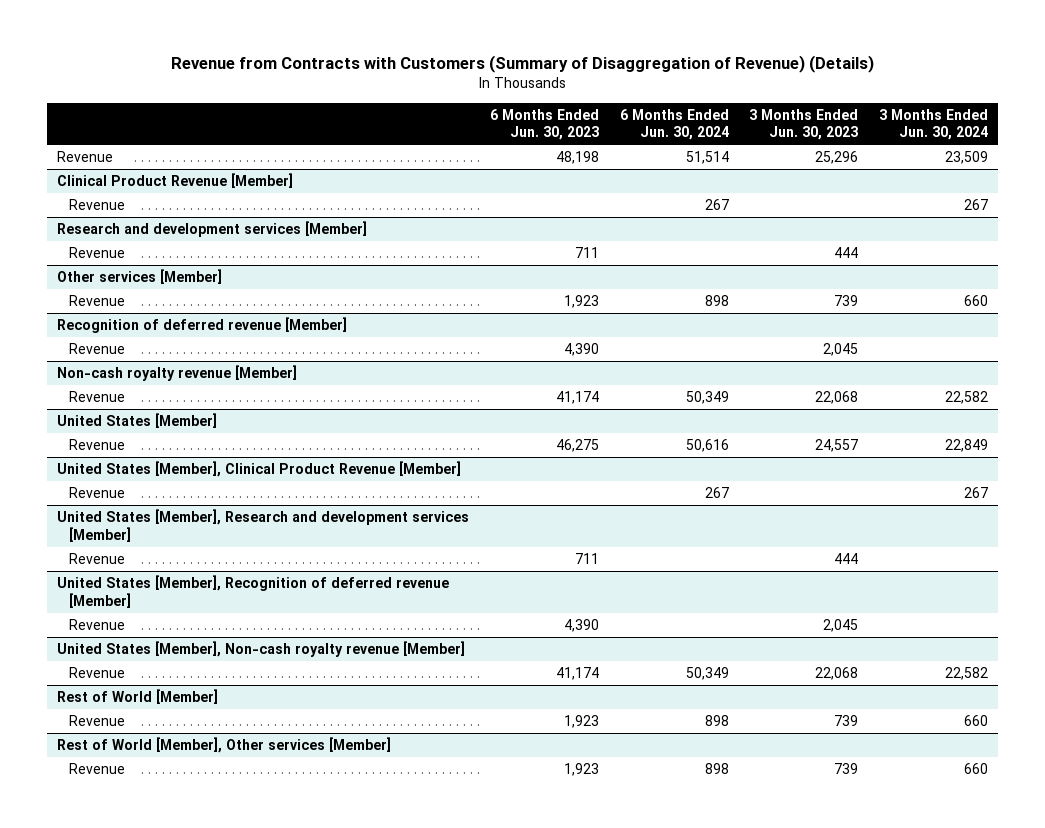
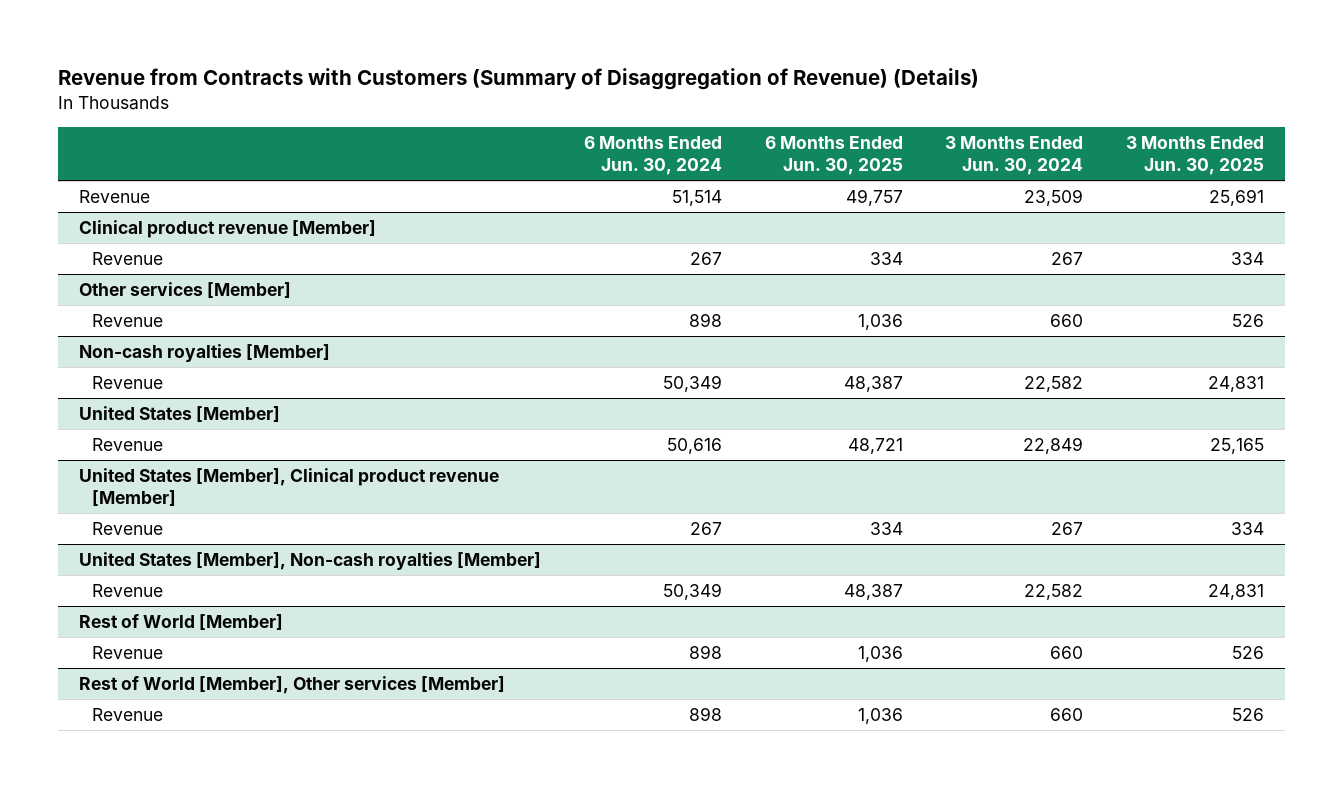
- | 6 Months Ended Jun. 30, 2023 | 6 Months Ended Jun. 30, 2024 | 3 Months Ended Jun. 30, 2023 | 3 Months Ended Jun. 30, 2024
+ | 6 Months Ended Jun. 30, 2024 | 6 Months Ended Jun. 30, 2025 | 3 Months Ended Jun. 30, 2024 | 3 Months Ended Jun. 30, 2025
- Clinical Product Revenue [Member]
+ Clinical product revenue [Member]
- Research and development services [Member]
- Revenue | 711 | | 444 |
- Recognition of deferred revenue [Member]
- Revenue | 4,390 | | 2,045 |
- Non-cash royalty revenue [Member]
+ Non-cash royalties [Member]
- United States [Member], Clinical Product Revenue [Member]
+ United States [Member], Clinical product revenue [Member]
- United States [Member], Research and development services [Member]
- Revenue | 711 | | 444 |
- United States [Member], Recognition of deferred revenue [Member]
- Revenue | 4,390 | | 2,045 |
- United States [Member], Non-cash royalty revenue [Member]
+ United States [Member], Non-cash royalties [Member]

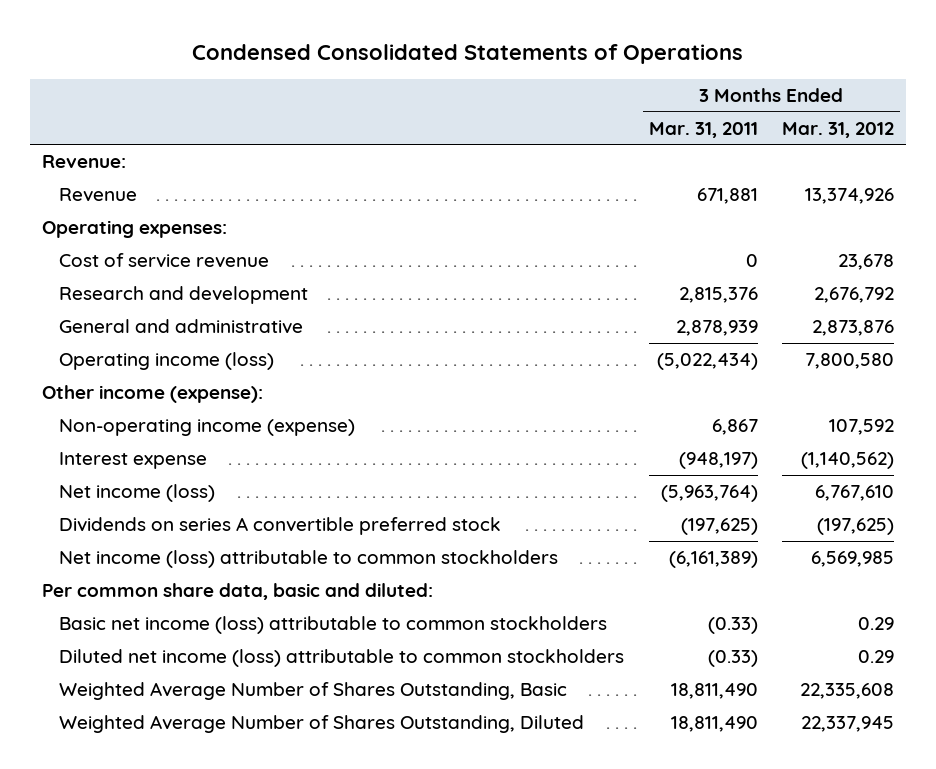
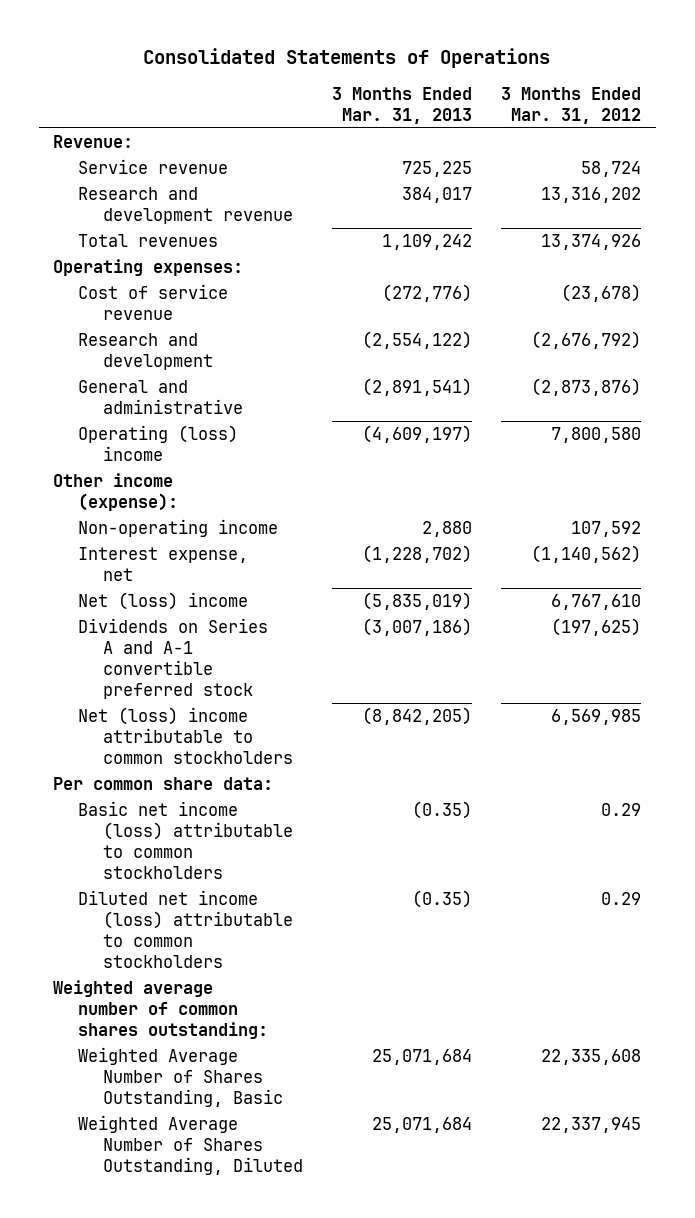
- Condensed Consolidated Statements of Operations
+ Consolidated Statements of Operations
- | 3 Months Ended Mar. 31, 2011 | 3 Months Ended Mar. 31, 2012
+ | 3 Months Ended Mar. 31, 2013 | 3 Months Ended Mar. 31, 2012
- Revenue | 671,881 | 13,374,926
+ Service revenue | 725,225 | 58,724
+ Research and development revenue | 384,017 | 13,316,202
+ Total revenues | 1,109,242 | 13,374,926
- Cost of service revenue | 0 | 23,678
- Research and development | 2,815,376 | 2,676,792
- General and administrative | 2,878,939 | 2,873,876
- Operating income (loss) | (5,022,434) | 7,800,580
+ Cost of service revenue | (272,776) | (23,678)
+ Research and development | (2,554,122) | (2,676,792)
+ General and administrative | (2,891,541) | (2,873,876)
+ Operating (loss) income | (4,609,197) | 7,800,580
- Non-operating income (expense) | 6,867 | 107,592
- Interest expense | (948,197) | (1,140,562)
- Net income (loss) | (5,963,764) | 6,767,610
- Dividends on series A convertible preferred stock | (197,625) | (197,625)
- Net income (loss) attributable to common stockholders | (6,161,389) | 6,569,985
- Per common share data, basic and diluted:
+ Non-operating income | 2,880 | 107,592
+ Interest expense, net | (1,228,702) | (1,140,562)
+ Net (loss) income | (5,835,019) | 6,767,610
+ Dividends on Series A and A-1 convertible preferred stock | (3,007,186) | (197,625)
+ Net (loss) income attributable to common stockholders | (8,842,205) | 6,569,985
+ Per common share data:
+ Weighted average number of common shares outstanding:

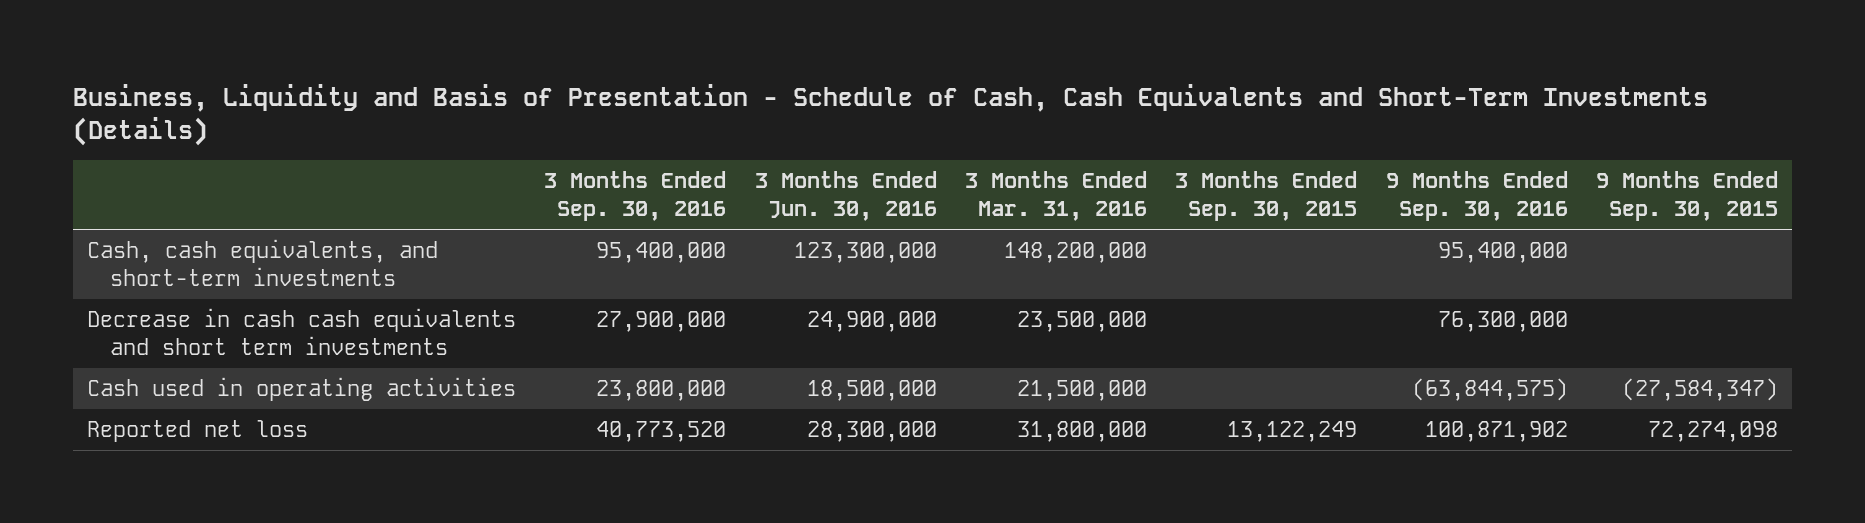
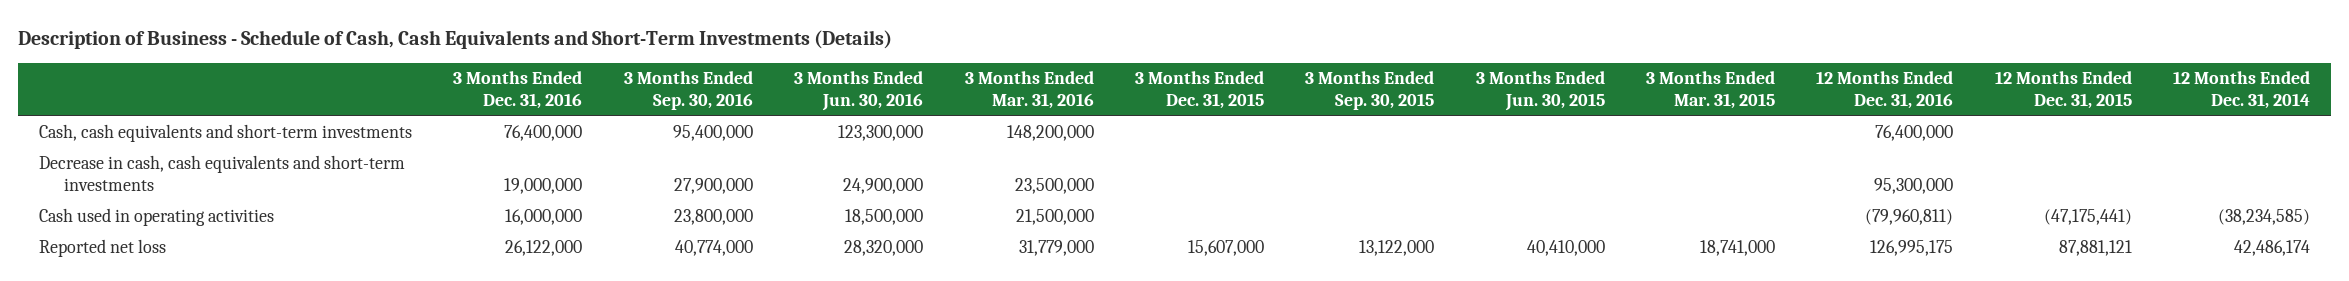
- Business, Liquidity and Basis of Presentation - Schedule of Cash, Cash Equivalents and Short-Term Investments (Details)
+ Description of Business - Schedule of Cash, Cash Equivalents and Short-Term Investments (Details)
- | 3 Months Ended Sep. 30, 2016 | 3 Months Ended Jun. 30, 2016 | 3 Months Ended Mar. 31, 2016 | 3 Months Ended Sep. 30, 2015 | 9 Months Ended Sep. 30, 2016 | 9 Months Ended Sep. 30, 2015
+ | 3 Months Ended Dec. 31, 2016 | 3 Months Ended Sep. 30, 2016 | 3 Months Ended Jun. 30, 2016 | 3 Months Ended Mar. 31, 2016 | 3 Months Ended Dec. 31, 2015 | 3 Months Ended Sep. 30, 2015 | 3 Months Ended Jun. 30, 2015 | 3 Months Ended Mar. 31, 2015 | 12 Months Ended Dec. 31, 2016 | 12 Months Ended Dec. 31, 2015 | 12 Months Ended Dec. 31, 2014
- Cash, cash equivalents, and short-term investments | 95,400,000 | 123,300,000 | 148,200,000 | | 95,400,000 |
- Decrease in cash cash equivalents and short term investments | 27,900,000 | 24,900,000 | 23,500,000 | | 76,300,000 |
+ Cash, cash equivalents and short-term investments | 76,400,000 | 95,400,000 | 123,300,000 | 148,200,000 | | | | | 76,400,000 | |
+ Decrease in cash, cash equivalents and short-term investments | 19,000,000 | 27,900,000 | 24,900,000 | 23,500,000 | | | | | 95,300,000 | |
- Reported net loss | 40,773,520 | 28,300,000 | 31,800,000 | 13,122,249 | 100,871,902 | 72,274,098
+ Reported net loss | 26,122,000 | 40,774,000 | 28,320,000 | 31,779,000 | 15,607,000 | 13,122,000 | 40,410,000 | 18,741,000 | 126,995,175 | 87,881,121 | 42,486,174

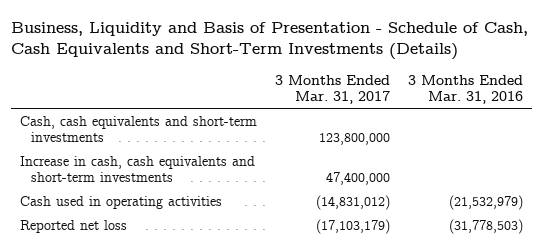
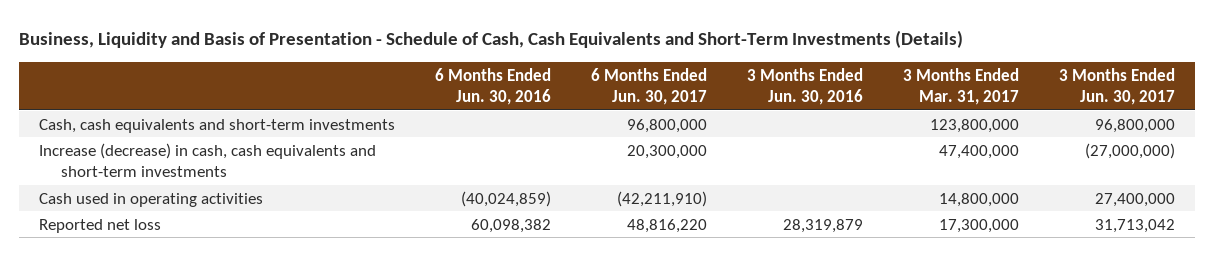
- | 3 Months Ended Mar. 31, 2017 | 3 Months Ended Mar. 31, 2016
+ | 6 Months Ended Jun. 30, 2016 | 6 Months Ended Jun. 30, 2017 | 3 Months Ended Jun. 30, 2016 | 3 Months Ended Mar. 31, 2017 | 3 Months Ended Jun. 30, 2017
- Increase in cash, cash equivalents and short-term investments | 47,400,000 |
- Cash used in operating activities | (14,831,012) | (21,532,979)
- Reported net loss | (17,103,179) | (31,778,503)
+ Increase (decrease) in cash, cash equivalents and short-term investments | | 20,300,000 | | 47,400,000 | (27,000,000)
+ Cash used in operating activities | (40,024,859) | (42,211,910) | | 14,800,000 | 27,400,000
+ Reported net loss | 60,098,382 | 48,816,220 | 28,319,879 | 17,300,000 | 31,713,042

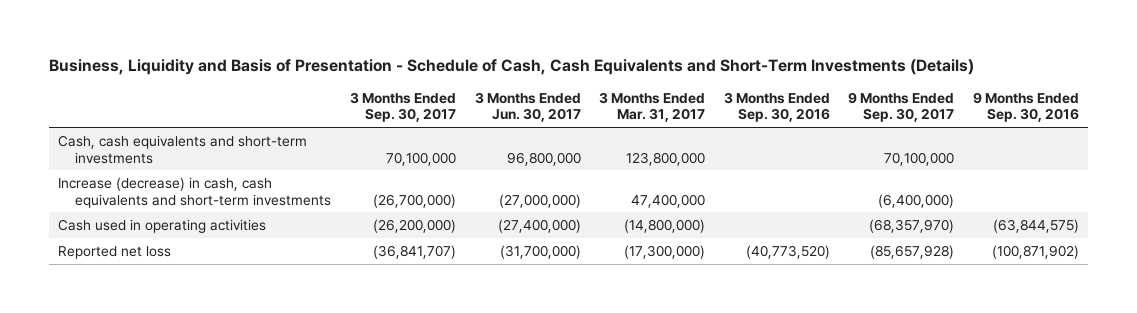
- | 6 Months Ended Jun. 30, 2016 | 6 Months Ended Jun. 30, 2017 | 3 Months Ended Jun. 30, 2016 | 3 Months Ended Mar. 31, 2017 | 3 Months Ended Jun. 30, 2017
+ | 3 Months Ended Sep. 30, 2017 | 3 Months Ended Jun. 30, 2017 | 3 Months Ended Mar. 31, 2017 | 3 Months Ended Sep. 30, 2016 | 9 Months Ended Sep. 30, 2017 | 9 Months Ended Sep. 30, 2016
- Cash used in operating activities | (40,024,859) | (42,211,910) | | 14,800,000 | 27,400,000
- Reported net loss | 60,098,382 | 48,816,220 | 28,319,879 | 17,300,000 | 31,713,042
+ Cash used in operating activities | (26,200,000) | (27,400,000) | (14,800,000) | | (68,357,970) | (63,844,575)
+ Reported net loss | (36,841,707) | (31,700,000) | (17,300,000) | (40,773,520) | (85,657,928) | (100,871,902)

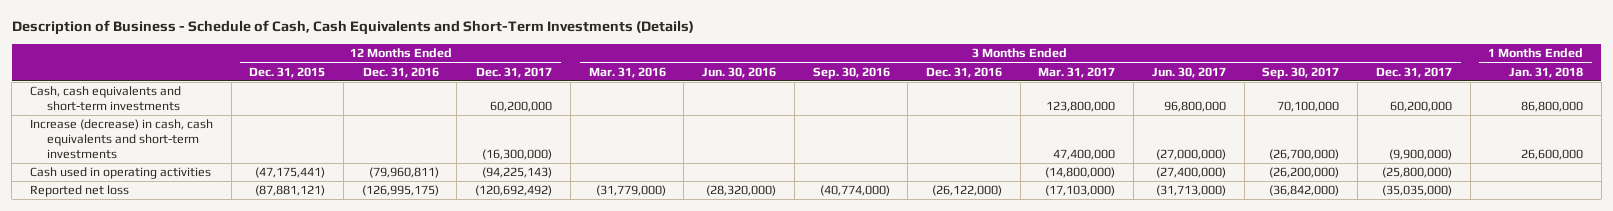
- Business, Liquidity and Basis of Presentation - Schedule of Cash, Cash Equivalents and Short-Term Investments (Details)
+ Description of Business - Schedule of Cash, Cash Equivalents and Short-Term Investments (Details)
- | 3 Months Ended Sep. 30, 2017 | 3 Months Ended Jun. 30, 2017 | 3 Months Ended Mar. 31, 2017 | 3 Months Ended Sep. 30, 2016 | 9 Months Ended Sep. 30, 2017 | 9 Months Ended Sep. 30, 2016
+ | 12 Months Ended Dec. 31, 2015 | 12 Months Ended Dec. 31, 2016 | 12 Months Ended Dec. 31, 2017 | 3 Months Ended Mar. 31, 2016 | 3 Months Ended Jun. 30, 2016 | 3 Months Ended Sep. 30, 2016 | 3 Months Ended Dec. 31, 2016 | 3 Months Ended Mar. 31, 2017 | 3 Months Ended Jun. 30, 2017 | 3 Months Ended Sep. 30, 2017 | 3 Months Ended Dec. 31, 2017 | 1 Months Ended Jan. 31, 2018
- Reported net loss | (36,841,707) | (31,700,000) | (17,300,000) | (40,773,520) | (85,657,928) | (100,871,902)
+ Reported net loss | (87,881,121) | (126,995,175) | (120,692,492) | (31,779,000) | (28,320,000) | (40,774,000) | (26,122,000) | (17,103,000) | (31,713,000) | (36,842,000) | (35,035,000) |

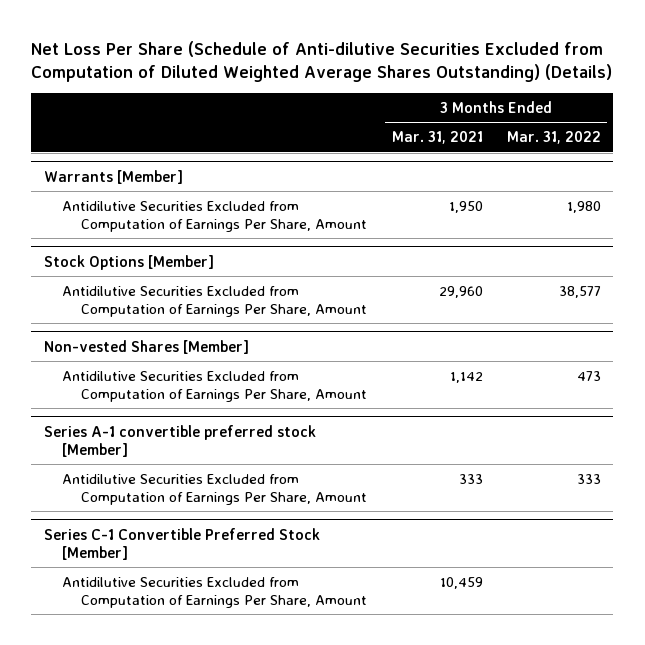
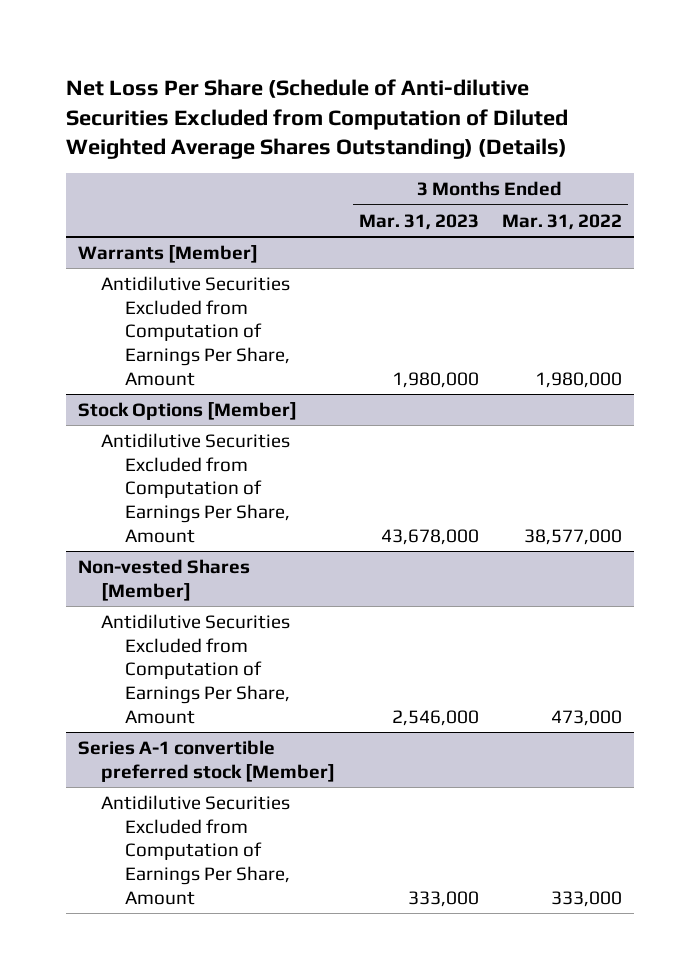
- | 3 Months Ended Mar. 31, 2021 | 3 Months Ended Mar. 31, 2022
+ | 3 Months Ended Mar. 31, 2023 | 3 Months Ended Mar. 31, 2022
@ Warrants [Member]
- Antidilutive Securities Excluded from Computation of Earnings Per Share, Amount | 1,950 | 1,980
+ Antidilutive Securities Excluded from Computation of Earnings Per Share, Amount | 1,980,000 | 1,980,000
@ Stock Options [Member]
- Antidilutive Securities Excluded from Computation of Earnings Per Share, Amount | 29,960 | 38,577
+ Antidilutive Securities Excluded from Computation of Earnings Per Share, Amount | 43,678,000 | 38,577,000
@ Non-vested Shares [Member]
- Antidilutive Securities Excluded from Computation of Earnings Per Share, Amount | 1,142 | 473
+ Antidilutive Securities Excluded from Computation of Earnings Per Share, Amount | 2,546,000 | 473,000
@ Series A-1 convertible preferred stock [Member]
- Antidilutive Securities Excluded from Computation of Earnings Per Share, Amount | 333 | 333
- Series C-1 Convertible Preferred Stock [Member]
- Antidilutive Securities Excluded from Computation of Earnings Per Share, Amount | 10,459 |
@ Series A-1 convertible preferred stock [Member]
+ Antidilutive Securities Excluded from Computation of Earnings Per Share, Amount | 333,000 | 333,000

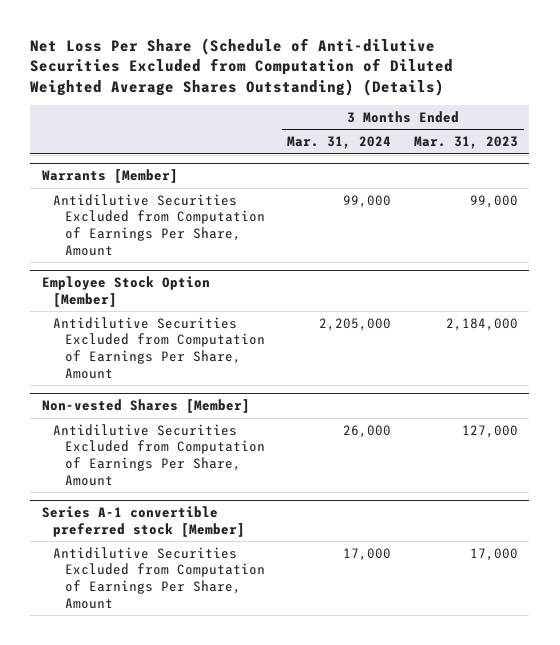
- | 3 Months Ended Mar. 31, 2023 | 3 Months Ended Mar. 31, 2022
+ | 3 Months Ended Mar. 31, 2024 | 3 Months Ended Mar. 31, 2023
@ Warrants [Member]
- Antidilutive Securities Excluded from Computation of Earnings Per Share, Amount | 1,980,000 | 1,980,000
- Stock Options [Member]
- Antidilutive Securities Excluded from Computation of Earnings Per Share, Amount | 43,678,000 | 38,577,000
@ Warrants [Member]
+ Antidilutive Securities Excluded from Computation of Earnings Per Share, Amount | 99,000 | 99,000
+ Employee Stock Option [Member]
+ Antidilutive Securities Excluded from Computation of Earnings Per Share, Amount | 2,205,000 | 2,184,000
@ Non-vested Shares [Member]
- Antidilutive Securities Excluded from Computation of Earnings Per Share, Amount | 2,546,000 | 473,000
+ Antidilutive Securities Excluded from Computation of Earnings Per Share, Amount | 26,000 | 127,000
@ Series A-1 convertible preferred stock [Member]
- Antidilutive Securities Excluded from Computation of Earnings Per Share, Amount | 333,000 | 333,000
+ Antidilutive Securities Excluded from Computation of Earnings Per Share, Amount | 17,000 | 17,000

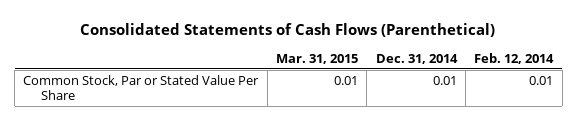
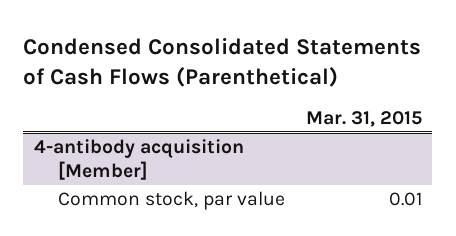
- Consolidated Statements of Cash Flows (Parenthetical)
+ Condensed Consolidated Statements of Cash Flows (Parenthetical)
- | Mar. 31, 2015 | Dec. 31, 2014 | Feb. 12, 2014
+ | Mar. 31, 2015
- Common Stock, Par or Stated Value Per Share | 0.01 | 0.01 | 0.01
+ 4-antibody acquisition [Member]
+ Common stock, par value | 0.01

